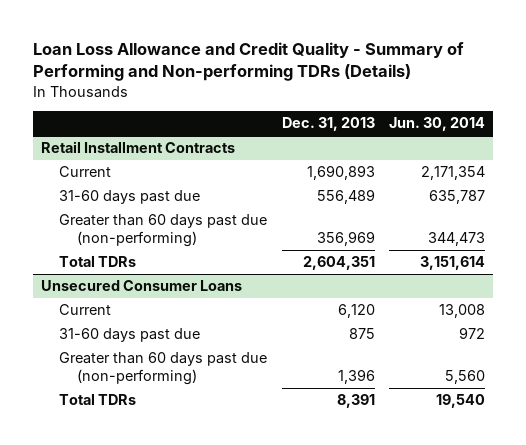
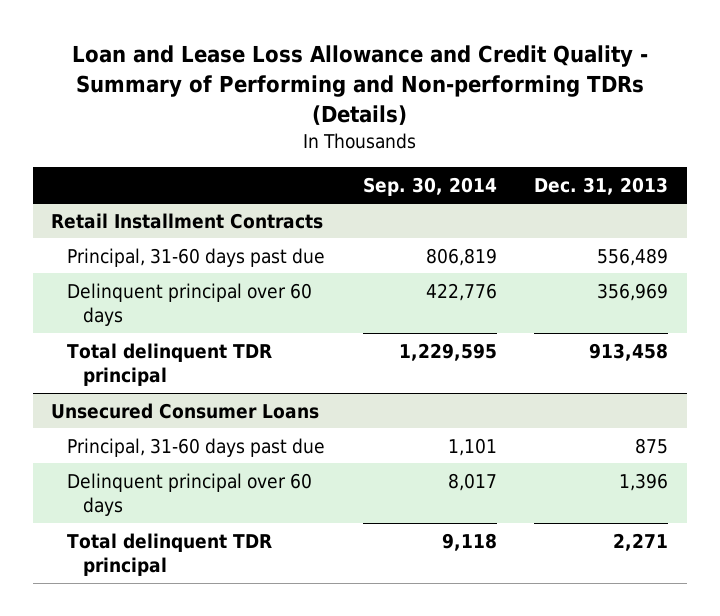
- Loan Loss Allowance and Credit Quality - Summary of Performing and Non-performing TDRs (Details)
+ Loan and Lease Loss Allowance and Credit Quality - Summary of Performing and Non-performing TDRs (Details)
- | Dec. 31, 2013 | Jun. 30, 2014
+ | Sep. 30, 2014 | Dec. 31, 2013
@ Retail Installment Contracts
- Current | 1,690,893 | 2,171,354
- 31-60 days past due | 556,489 | 635,787
- Greater than 60 days past due (non-performing) | 356,969 | 344,473
- Total TDRs | 2,604,351 | 3,151,614
+ Principal, 31-60 days past due | 806,819 | 556,489
+ Delinquent principal over 60 days | 422,776 | 356,969
+ Total delinquent TDR principal | 1,229,595 | 913,458
@ Unsecured Consumer Loans
- Current | 6,120 | 13,008
- 31-60 days past due | 875 | 972
- Greater than 60 days past due (non-performing) | 1,396 | 5,560
- Total TDRs | 8,391 | 19,540
+ Principal, 31-60 days past due | 1,101 | 875
+ Delinquent principal over 60 days | 8,017 | 1,396
+ Total delinquent TDR principal | 9,118 | 2,271

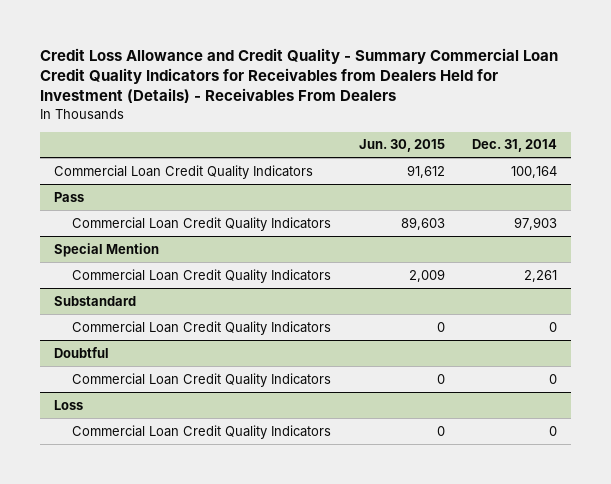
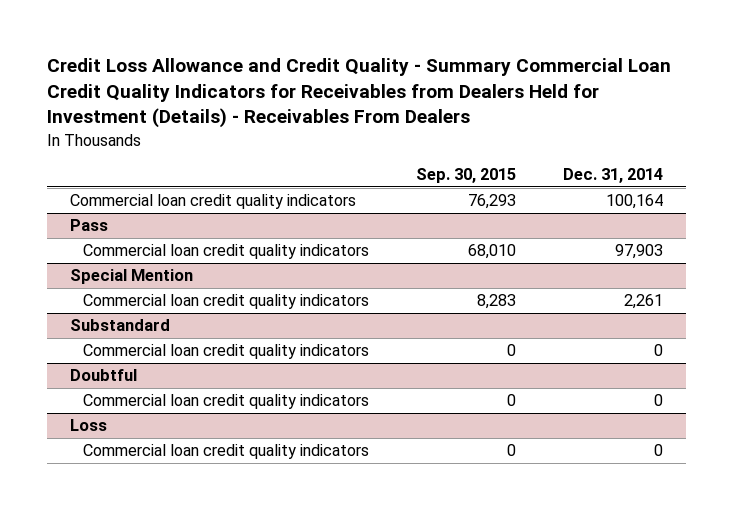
- | Jun. 30, 2015 | Dec. 31, 2014
+ | Sep. 30, 2015 | Dec. 31, 2014
- Commercial Loan Credit Quality Indicators | 91,612 | 100,164
+ Commercial loan credit quality indicators | 76,293 | 100,164
@ Pass
- Commercial Loan Credit Quality Indicators | 89,603 | 97,903
+ Commercial loan credit quality indicators | 68,010 | 97,903
@ Special Mention
- Commercial Loan Credit Quality Indicators | 2,009 | 2,261
+ Commercial loan credit quality indicators | 8,283 | 2,261
@ Substandard
- Commercial Loan Credit Quality Indicators | 0 | 0
+ Commercial loan credit quality indicators | 0 | 0
@ Doubtful
- Commercial Loan Credit Quality Indicators | 0 | 0
+ Commercial loan credit quality indicators | 0 | 0
@ Loss
- Commercial Loan Credit Quality Indicators | 0 | 0
+ Commercial loan credit quality indicators | 0 | 0

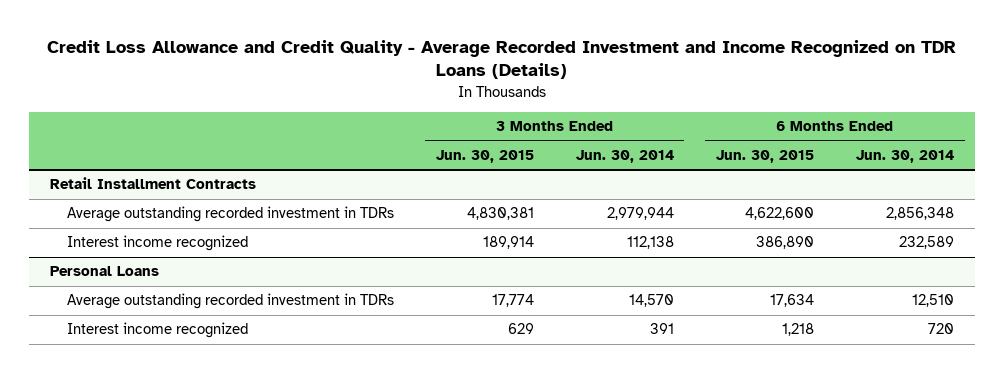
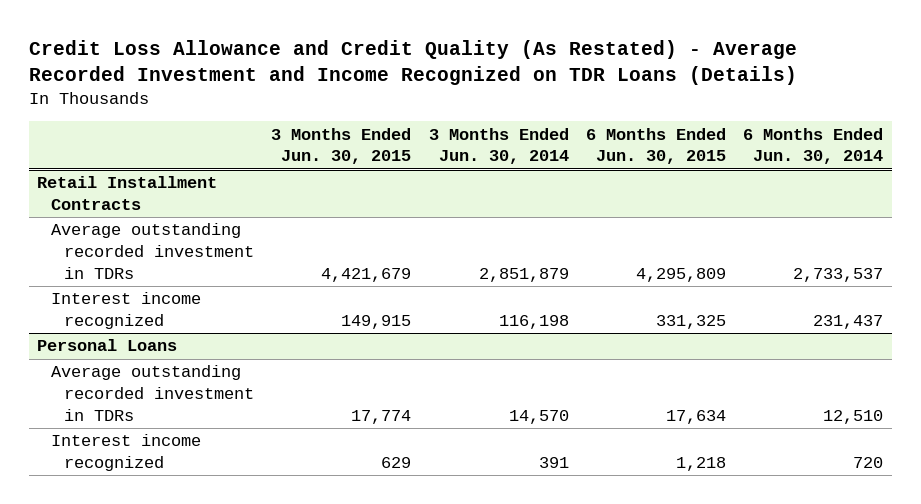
- Credit Loss Allowance and Credit Quality - Average Recorded Investment and Income Recognized on TDR Loans (Details)
+ Credit Loss Allowance and Credit Quality (As Restated) - Average Recorded Investment and Income Recognized on TDR Loans (Details)
@ Retail Installment Contracts
- Average outstanding recorded investment in TDRs | 4,830,381 | 2,979,944 | 4,622,600 | 2,856,348
- Interest income recognized | 189,914 | 112,138 | 386,890 | 232,589
+ Average outstanding recorded investment in TDRs | 4,421,679 | 2,851,879 | 4,295,809 | 2,733,537
+ Interest income recognized | 149,915 | 116,198 | 331,325 | 231,437

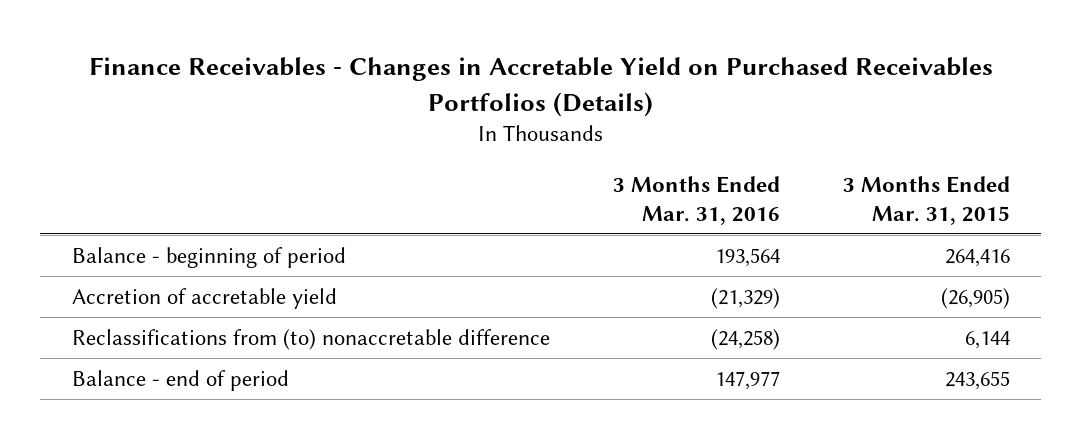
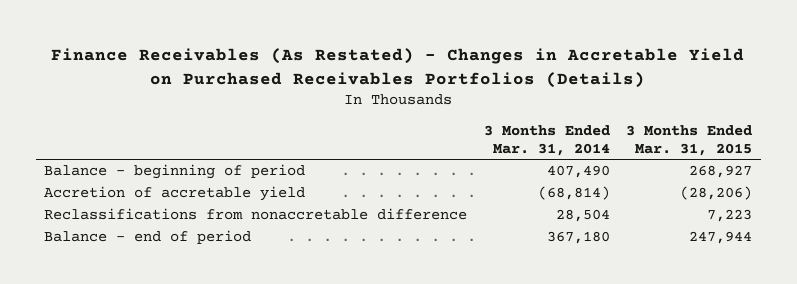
- Finance Receivables - Changes in Accretable Yield on Purchased Receivables Portfolios (Details)
+ Finance Receivables (As Restated) - Changes in Accretable Yield on Purchased Receivables Portfolios (Details)
- | 3 Months Ended Mar. 31, 2016 | 3 Months Ended Mar. 31, 2015
+ | 3 Months Ended Mar. 31, 2014 | 3 Months Ended Mar. 31, 2015
- Balance - beginning of period | 193,564 | 264,416
- Accretion of accretable yield | (21,329) | (26,905)
- Reclassifications from (to) nonaccretable difference | (24,258) | 6,144
- Balance - end of period | 147,977 | 243,655
+ Balance - beginning of period | 407,490 | 268,927
+ Accretion of accretable yield | (68,814) | (28,206)
+ Reclassifications from nonaccretable difference | 28,504 | 7,223
+ Balance - end of period | 367,180 | 247,944

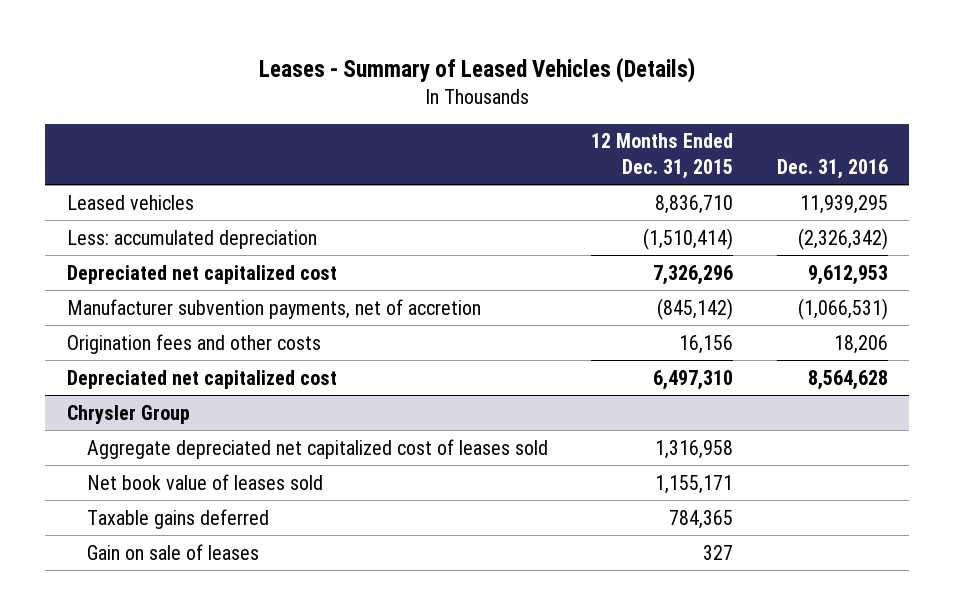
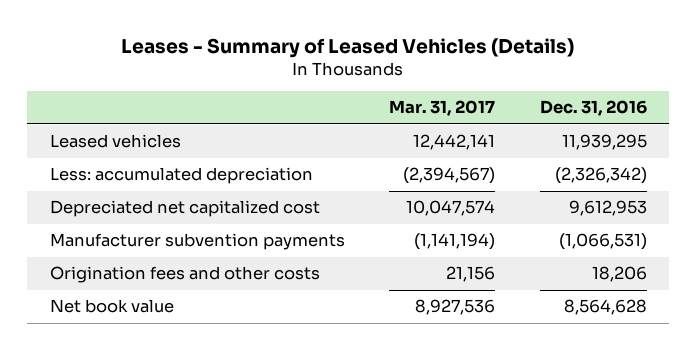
- | 12 Months Ended Dec. 31, 2015 | Dec. 31, 2016
+ | Mar. 31, 2017 | Dec. 31, 2016
- Manufacturer subvention payments, net of accretion | (845,142) | (1,066,531)
+ Manufacturer subvention payments | (1,141,194) | (1,066,531)
- Depreciated net capitalized cost | 6,497,310 | 8,564,628
- Chrysler Group
- Aggregate depreciated net capitalized cost of leases sold | 1,316,958 |
- Net book value of leases sold | 1,155,171 |
- Taxable gains deferred | 784,365 |
- Gain on sale of leases | 327 |
+ Net book value | 8,927,536 | 8,564,628

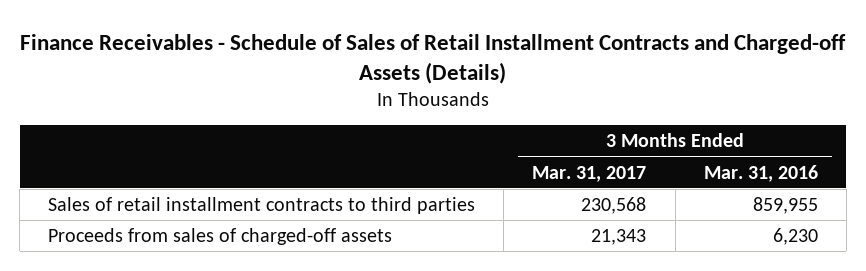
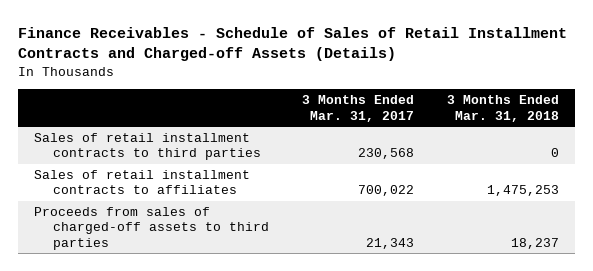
- | 3 Months Ended Mar. 31, 2017 | 3 Months Ended Mar. 31, 2016
+ | 3 Months Ended Mar. 31, 2017 | 3 Months Ended Mar. 31, 2018
- Proceeds from sales of charged-off assets | 21,343 | 6,230
+ Sales of retail installment contracts to affiliates | 700,022 | 1,475,253
+ Proceeds from sales of charged-off assets to third parties | 21,343 | 18,237

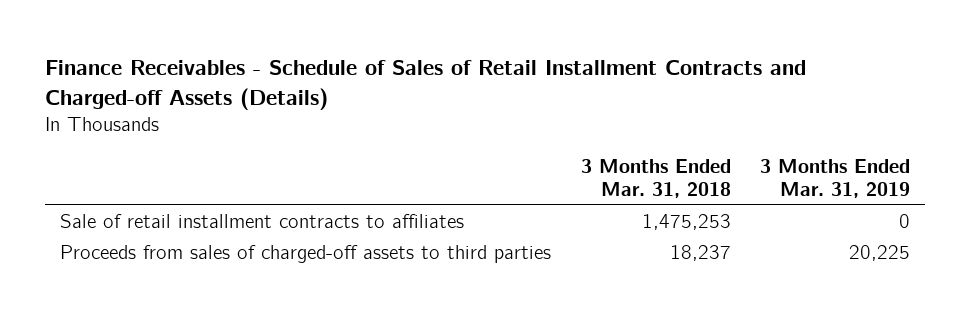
- | 3 Months Ended Mar. 31, 2017 | 3 Months Ended Mar. 31, 2018
+ | 3 Months Ended Mar. 31, 2018 | 3 Months Ended Mar. 31, 2019
- Sales of retail installment contracts to third parties | 230,568 | 0
- Sales of retail installment contracts to affiliates | 700,022 | 1,475,253
+ Sale of retail installment contracts to affiliates | 1,475,253 | 0

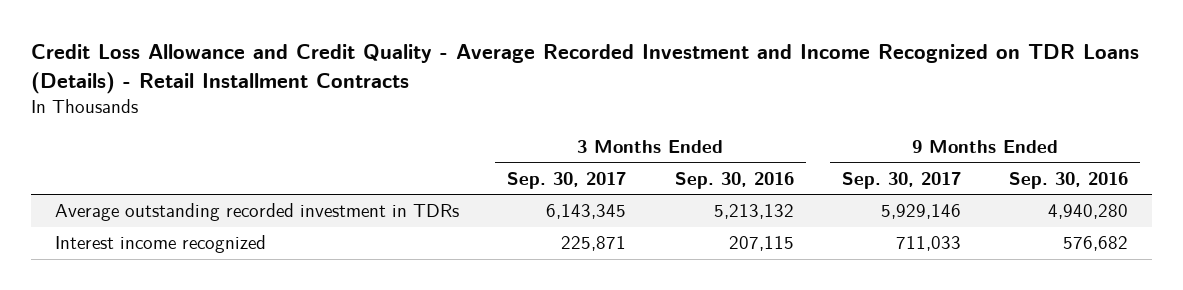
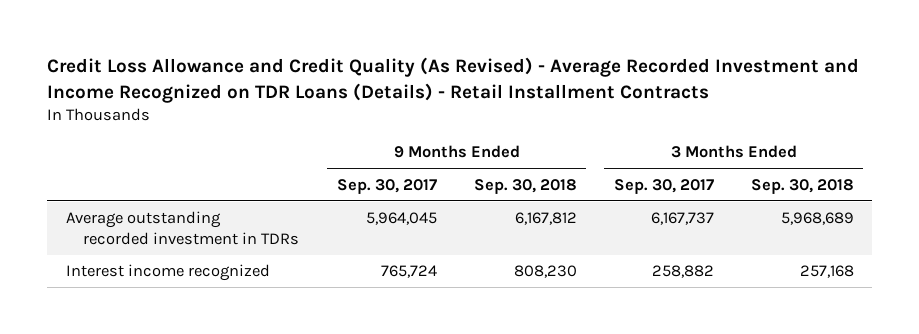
- Credit Loss Allowance and Credit Quality - Average Recorded Investment and Income Recognized on TDR Loans (Details) - Retail Installment Contracts
+ Credit Loss Allowance and Credit Quality (As Revised) - Average Recorded Investment and Income Recognized on TDR Loans (Details) - Retail Installment Contracts
- | 3 Months Ended Sep. 30, 2017 | 3 Months Ended Sep. 30, 2016 | 9 Months Ended Sep. 30, 2017 | 9 Months Ended Sep. 30, 2016
+ | 9 Months Ended Sep. 30, 2017 | 9 Months Ended Sep. 30, 2018 | 3 Months Ended Sep. 30, 2017 | 3 Months Ended Sep. 30, 2018
- Average outstanding recorded investment in TDRs | 6,143,345 | 5,213,132 | 5,929,146 | 4,940,280
- Interest income recognized | 225,871 | 207,115 | 711,033 | 576,682
+ Average outstanding recorded investment in TDRs | 5,964,045 | 6,167,812 | 6,167,737 | 5,968,689
+ Interest income recognized | 765,724 | 808,230 | 258,882 | 257,168

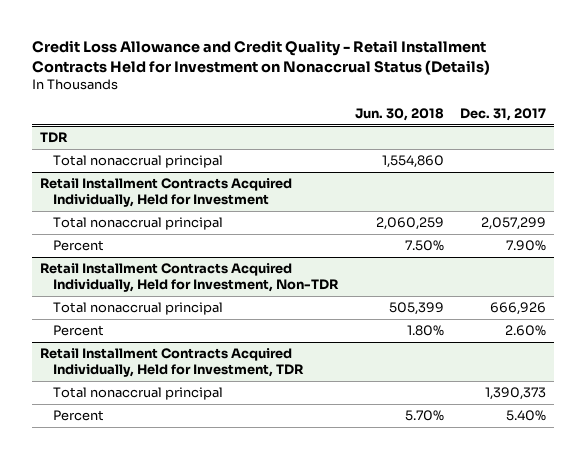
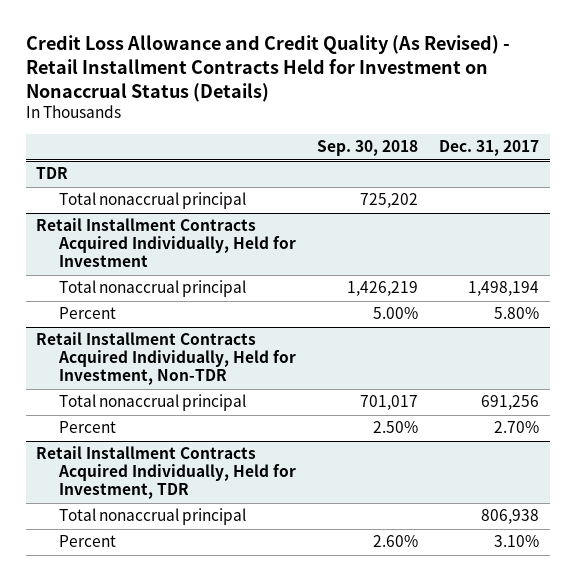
- Credit Loss Allowance and Credit Quality - Retail Installment Contracts Held for Investment on Nonaccrual Status (Details)
+ Credit Loss Allowance and Credit Quality (As Revised) - Retail Installment Contracts Held for Investment on Nonaccrual Status (Details)
- | Jun. 30, 2018 | Dec. 31, 2017
+ | Sep. 30, 2018 | Dec. 31, 2017
@ Retail Installment Contracts Acquired Individually, Held for Investment
- Total nonaccrual principal | 2,060,259 | 2,057,299
- Percent | 7.50% | 7.90%
+ Total nonaccrual principal | 1,426,219 | 1,498,194
+ Percent | 5.00% | 5.80%
@ Retail Installment Contracts Acquired Individually, Held for Investment, Non-TDR
- Total nonaccrual principal | 505,399 | 666,926
- Percent | 1.80% | 2.60%
+ Total nonaccrual principal | 701,017 | 691,256
+ Percent | 2.50% | 2.70%
@ Retail Installment Contracts Acquired Individually, Held for Investment, TDR
- Total nonaccrual principal | | 1,390,373
- Percent | 5.70% | 5.40%
+ Total nonaccrual principal | | 806,938
+ Percent | 2.60% | 3.10%

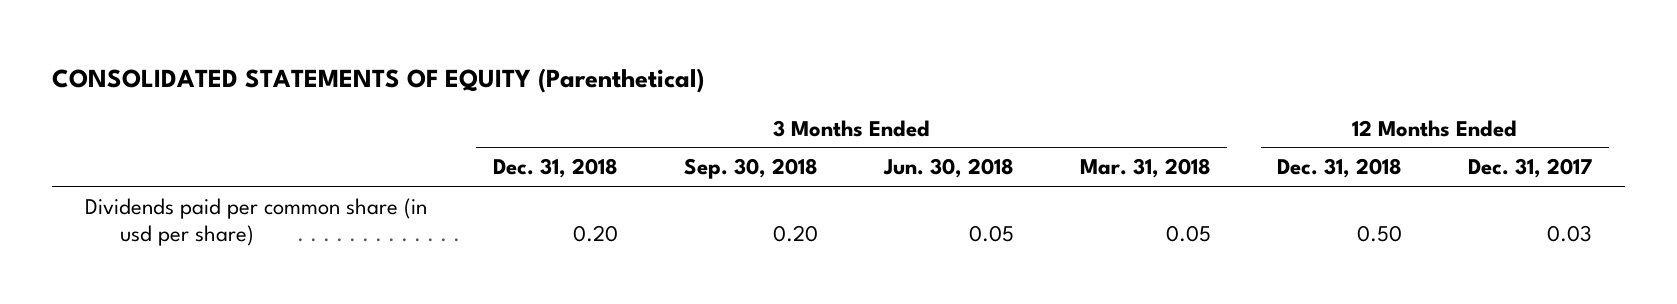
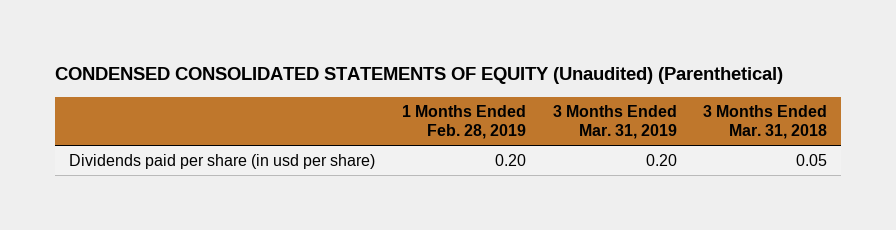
- CONSOLIDATED STATEMENTS OF EQUITY (Parenthetical)
+ CONDENSED CONSOLIDATED STATEMENTS OF EQUITY (Unaudited) (Parenthetical)
- | 3 Months Ended Dec. 31, 2018 | 3 Months Ended Sep. 30, 2018 | 3 Months Ended Jun. 30, 2018 | 3 Months Ended Mar. 31, 2018 | 12 Months Ended Dec. 31, 2018 | 12 Months Ended Dec. 31, 2017
+ | 1 Months Ended Feb. 28, 2019 | 3 Months Ended Mar. 31, 2019 | 3 Months Ended Mar. 31, 2018
- Dividends paid per common share (in usd per share) | 0.20 | 0.20 | 0.05 | 0.05 | 0.50 | 0.03
+ Dividends paid per share (in usd per share) | 0.20 | 0.20 | 0.05

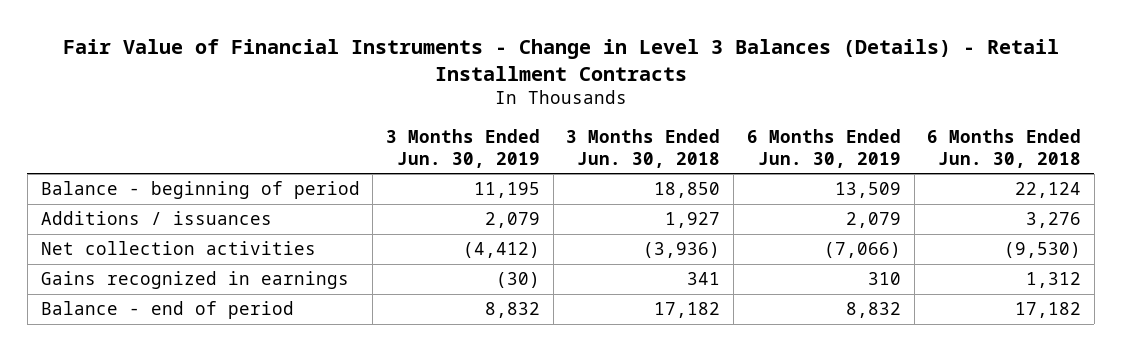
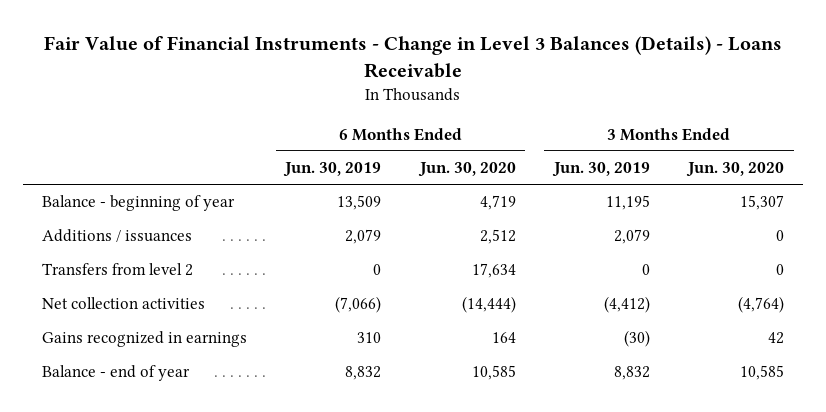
- Fair Value of Financial Instruments - Change in Level 3 Balances (Details) - Retail Installment Contracts
+ Fair Value of Financial Instruments - Change in Level 3 Balances (Details) - Loans Receivable
- | 3 Months Ended Jun. 30, 2019 | 3 Months Ended Jun. 30, 2018 | 6 Months Ended Jun. 30, 2019 | 6 Months Ended Jun. 30, 2018
+ | 6 Months Ended Jun. 30, 2019 | 6 Months Ended Jun. 30, 2020 | 3 Months Ended Jun. 30, 2019 | 3 Months Ended Jun. 30, 2020
- Balance - beginning of period | 11,195 | 18,850 | 13,509 | 22,124
+ Balance - beginning of year | 13,509 | 4,719 | 11,195 | 15,307
+ Transfers from level 2 | 0 | 17,634 | 0 | 0
- Balance - end of period | 8,832 | 17,182 | 8,832 | 17,182
+ Balance - end of year | 8,832 | 10,585 | 8,832 | 10,585

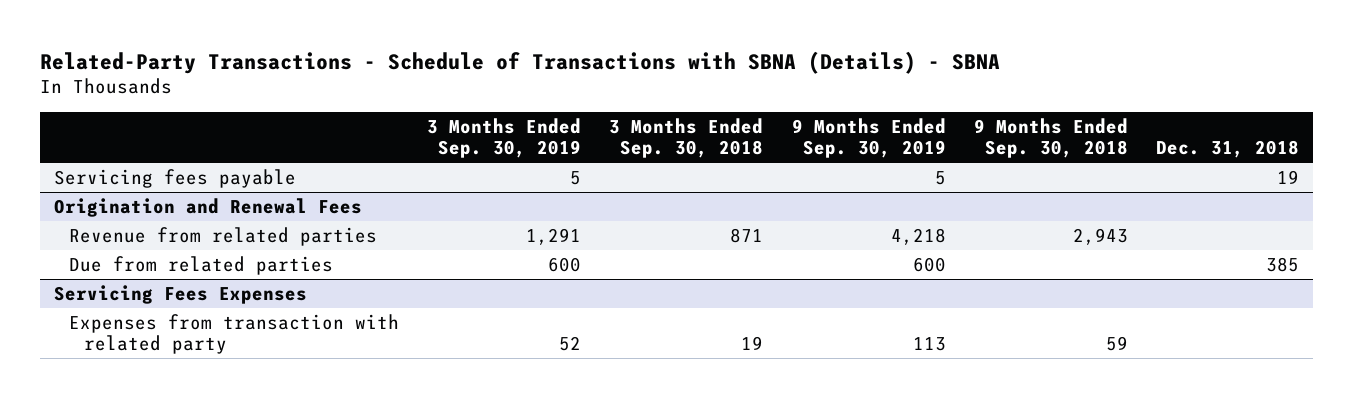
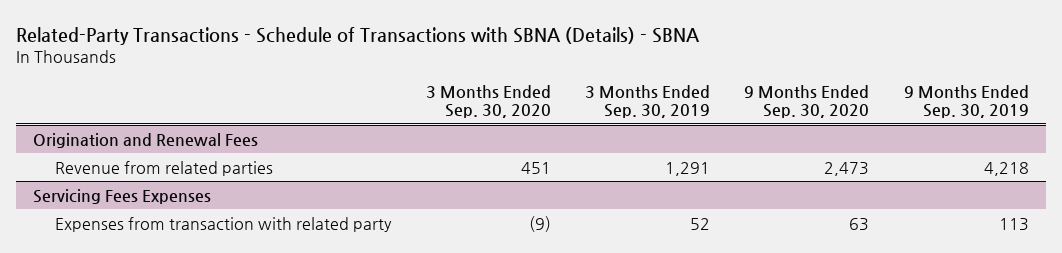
- | 3 Months Ended Sep. 30, 2019 | 3 Months Ended Sep. 30, 2018 | 9 Months Ended Sep. 30, 2019 | 9 Months Ended Sep. 30, 2018 | Dec. 31, 2018
+ | 3 Months Ended Sep. 30, 2020 | 3 Months Ended Sep. 30, 2019 | 9 Months Ended Sep. 30, 2020 | 9 Months Ended Sep. 30, 2019
- Servicing fees payable | 5 | | 5 | | 19
@ Origination and Renewal Fees
- Due from related parties | 600 | | 600 | | 385

